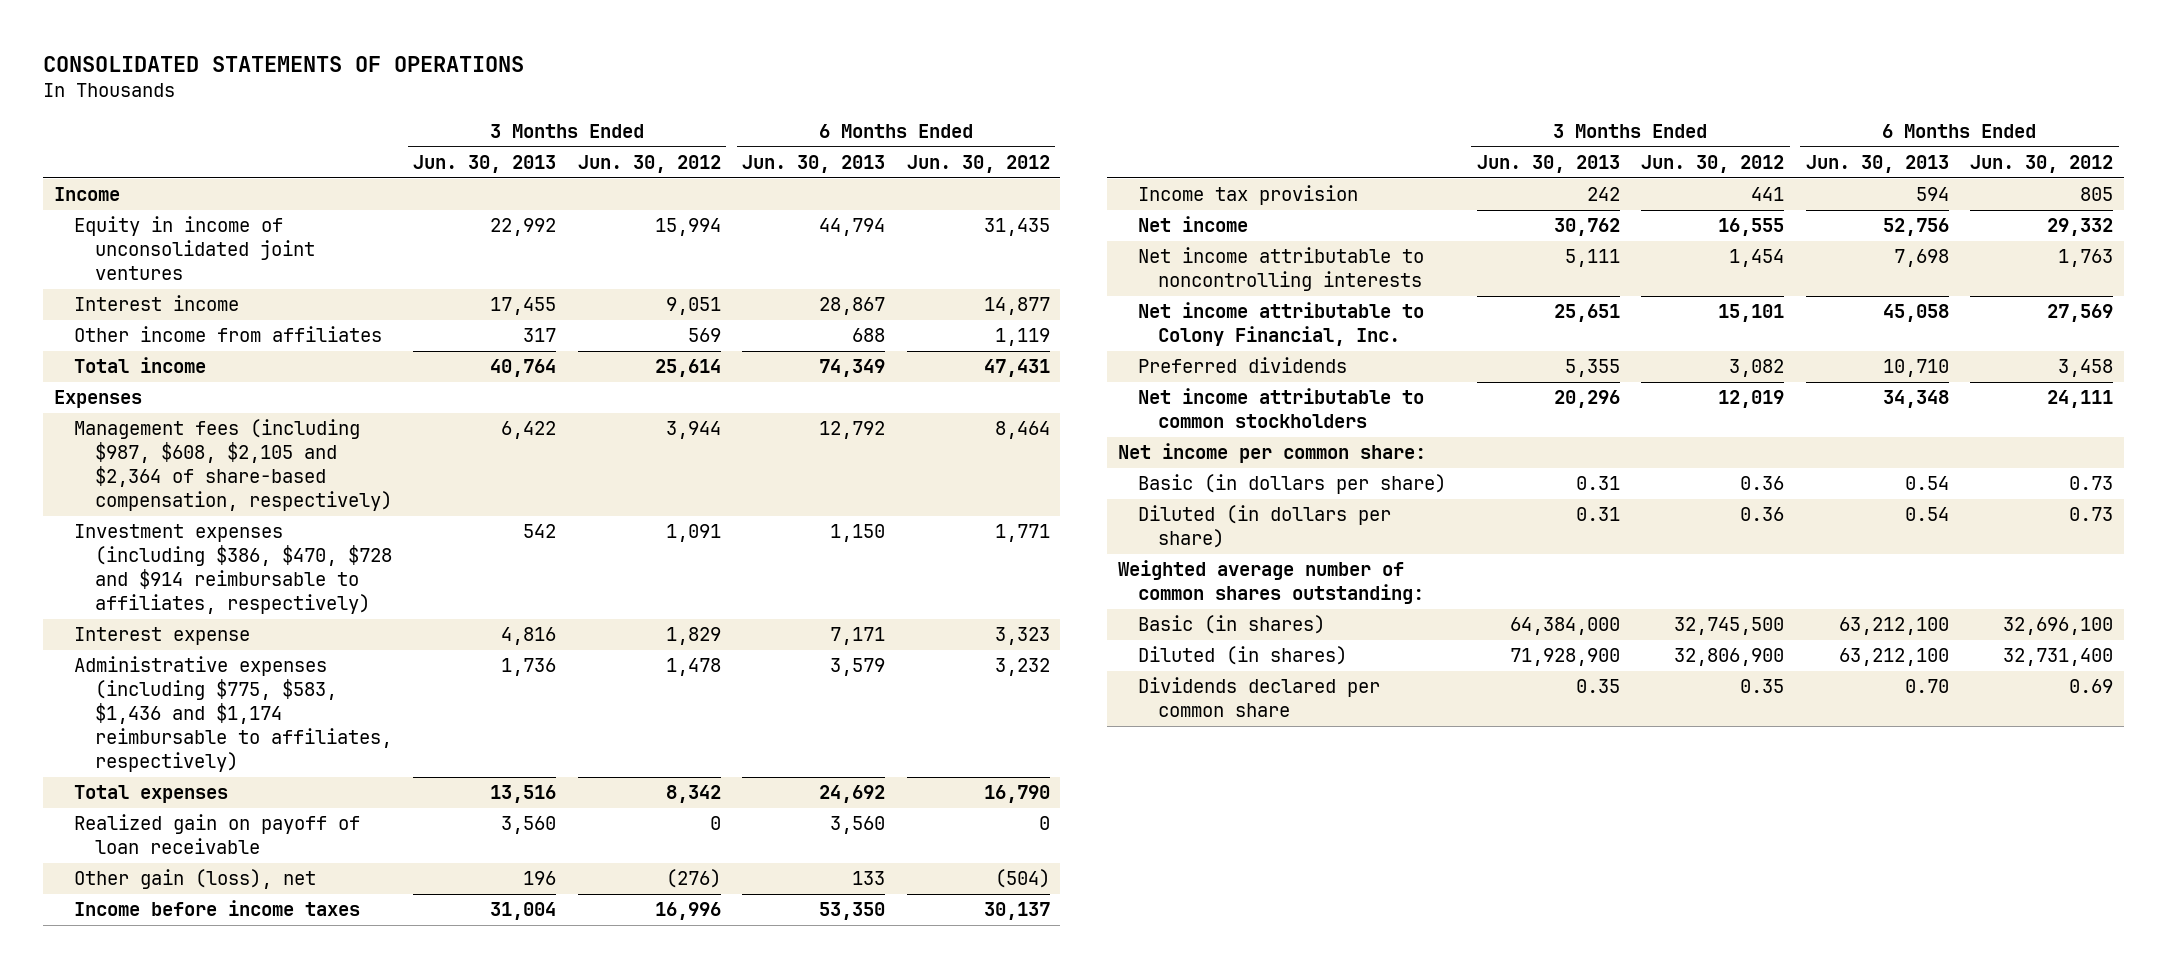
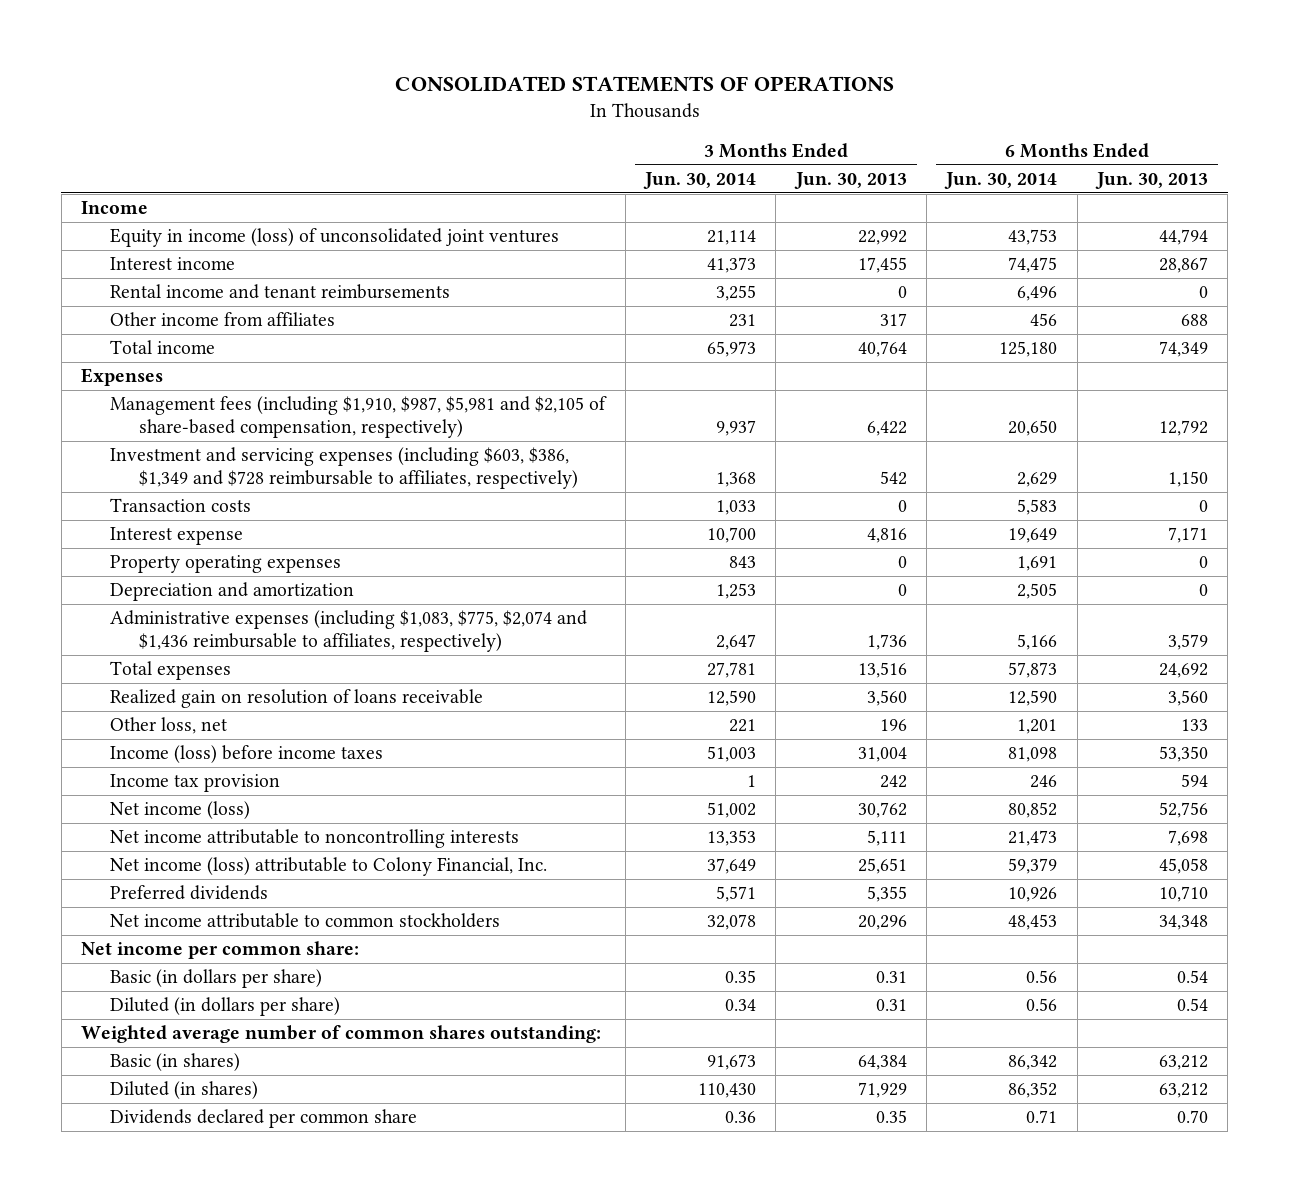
- | 3 Months Ended Jun. 30, 2013 | 3 Months Ended Jun. 30, 2012 | 6 Months Ended Jun. 30, 2013 | 6 Months Ended Jun. 30, 2012
+ | 3 Months Ended Jun. 30, 2014 | 3 Months Ended Jun. 30, 2013 | 6 Months Ended Jun. 30, 2014 | 6 Months Ended Jun. 30, 2013
- Equity in income of unconsolidated joint ventures | 22,992 | 15,994 | 44,794 | 31,435
+ Equity in income (loss) of unconsolidated joint ventures | 21,114 | 22,992 | 43,753 | 44,794
+ Rental income and tenant reimbursements | 3,255 | 0 | 6,496 | 0
- Management fees (including $987, $608, $2,105 and $2,364 of share-based compensation, respectively) | 6,422 | 3,944 | 12,792 | 8,464
- Investment expenses (including $386, $470, $728 and $914 reimbursable to affiliates, respectively) | 542 | 1,091 | 1,150 | 1,771
+ Management fees (including $1,910, $987, $5,981 and $2,105 of share-based compensation, respectively) | 9,937 | 6,422 | 20,650 | 12,792
+ Investment and servicing expenses (including $603, $386, $1,349 and $728 reimbursable to affiliates, respectively) | 1,368 | 542 | 2,629 | 1,150
+ Transaction costs | 1,033 | 0 | 5,583 | 0
- Administrative expenses (including $775, $583, $1,436 and $1,174 reimbursable to affiliates, respectively) | 1,736 | 1,478 | 3,579 | 3,232
+ Property operating expenses | 843 | 0 | 1,691 | 0
+ Depreciation and amortization | 1,253 | 0 | 2,505 | 0
+ Administrative expenses (including $1,083, $775, $2,074 and $1,436 reimbursable to affiliates, respectively) | 2,647 | 1,736 | 5,166 | 3,579
- Realized gain on payoff of loan receivable | 3,560 | 0 | 3,560 | 0
- Other gain (loss), net | 196 | (276) | 133 | (504)
- Income before income taxes | 31,004 | 16,996 | 53,350 | 30,137
+ Realized gain on resolution of loans receivable | 12,590 | 3,560 | 12,590 | 3,560
+ Other loss, net | 221 | 196 | 1,201 | 133
+ Income (loss) before income taxes | 51,003 | 31,004 | 81,098 | 53,350
- Net income | 30,762 | 16,555 | 52,756 | 29,332
+ Net income (loss) | 51,002 | 30,762 | 80,852 | 52,756
- Net income attributable to Colony Financial, Inc. | 25,651 | 15,101 | 45,058 | 27,569
+ Net income (loss) attributable to Colony Financial, Inc. | 37,649 | 25,651 | 59,379 | 45,058
- Basic (in shares) | 64,384,000 | 32,745,500 | 63,212,100 | 32,696,100
- Diluted (in shares) | 71,928,900 | 32,806,900 | 63,212,100 | 32,731,400
+ Basic (in shares) | 91,673 | 64,384 | 86,342 | 63,212
+ Diluted (in shares) | 110,430 | 71,929 | 86,352 | 63,212

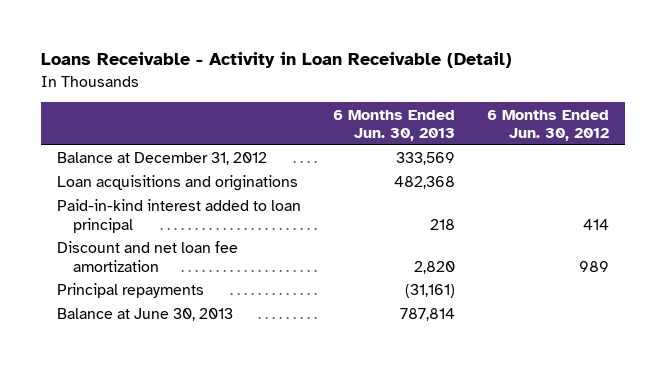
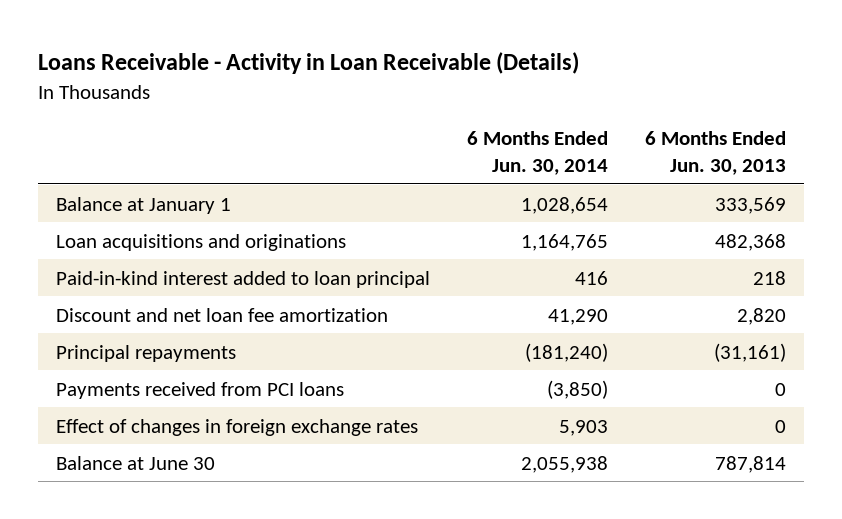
- Loans Receivable - Activity in Loan Receivable (Detail)
+ Loans Receivable - Activity in Loan Receivable (Details)
- | 6 Months Ended Jun. 30, 2013 | 6 Months Ended Jun. 30, 2012
+ | 6 Months Ended Jun. 30, 2014 | 6 Months Ended Jun. 30, 2013
- Balance at December 31, 2012 | 333,569 |
+ Balance at January 1 | 1,028,654 | 333,569
- Balance at June 30, 2013 | 787,814 |
+ Payments received from PCI loans | (3,850) | 0
+ Effect of changes in foreign exchange rates | 5,903 | 0
+ Balance at June 30 | 2,055,938 | 787,814

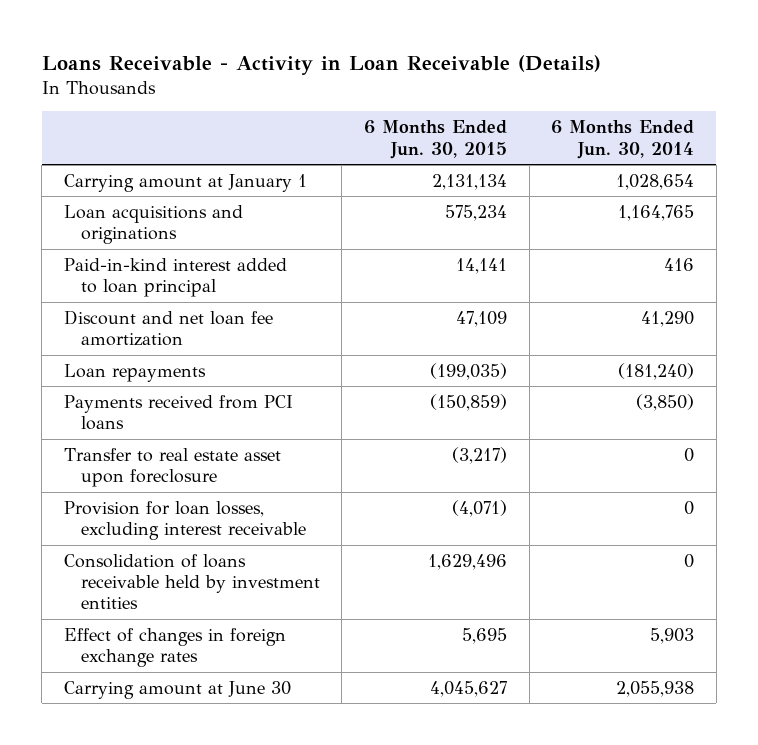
- | 6 Months Ended Jun. 30, 2014 | 6 Months Ended Jun. 30, 2013
+ | 6 Months Ended Jun. 30, 2015 | 6 Months Ended Jun. 30, 2014
- Balance at January 1 | 1,028,654 | 333,569
+ Carrying amount at January 1 | 2,131,134 | 1,028,654
- Principal repayments | (181,240) | (31,161)
+ Loan repayments | (199,035) | (181,240)
+ Transfer to real estate asset upon foreclosure | (3,217) | 0
+ Provision for loan losses, excluding interest receivable | (4,071) | 0
+ Consolidation of loans receivable held by investment entities | 1,629,496 | 0
- Balance at June 30 | 2,055,938 | 787,814
+ Carrying amount at June 30 | 4,045,627 | 2,055,938

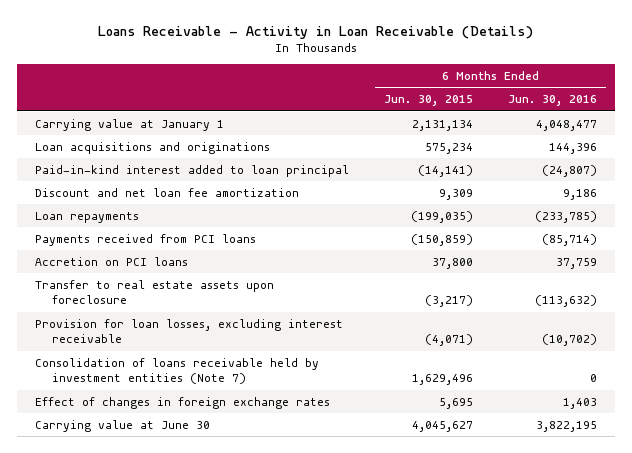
- | 6 Months Ended Jun. 30, 2015 | 6 Months Ended Jun. 30, 2014
+ | 6 Months Ended Jun. 30, 2015 | 6 Months Ended Jun. 30, 2016
- Carrying amount at January 1 | 2,131,134 | 1,028,654
+ Carrying value at January 1 | 2,131,134 | 4,048,477
- Paid-in-kind interest added to loan principal | 14,141 | 416
- Discount and net loan fee amortization | 47,109 | 41,290
+ Paid-in-kind interest added to loan principal | (14,141) | (24,807)
+ Discount and net loan fee amortization | 9,309 | 9,186
- Transfer to real estate asset upon foreclosure | (3,217) | 0
+ Accretion on PCI loans | 37,800 | 37,759
+ Transfer to real estate assets upon foreclosure | (3,217) | (113,632)
- Consolidation of loans receivable held by investment entities | 1,629,496 | 0
+ Consolidation of loans receivable held by investment entities (Note 7) | 1,629,496 | 0
- Carrying amount at June 30 | 4,045,627 | 2,055,938
+ Carrying value at June 30 | 4,045,627 | 3,822,195

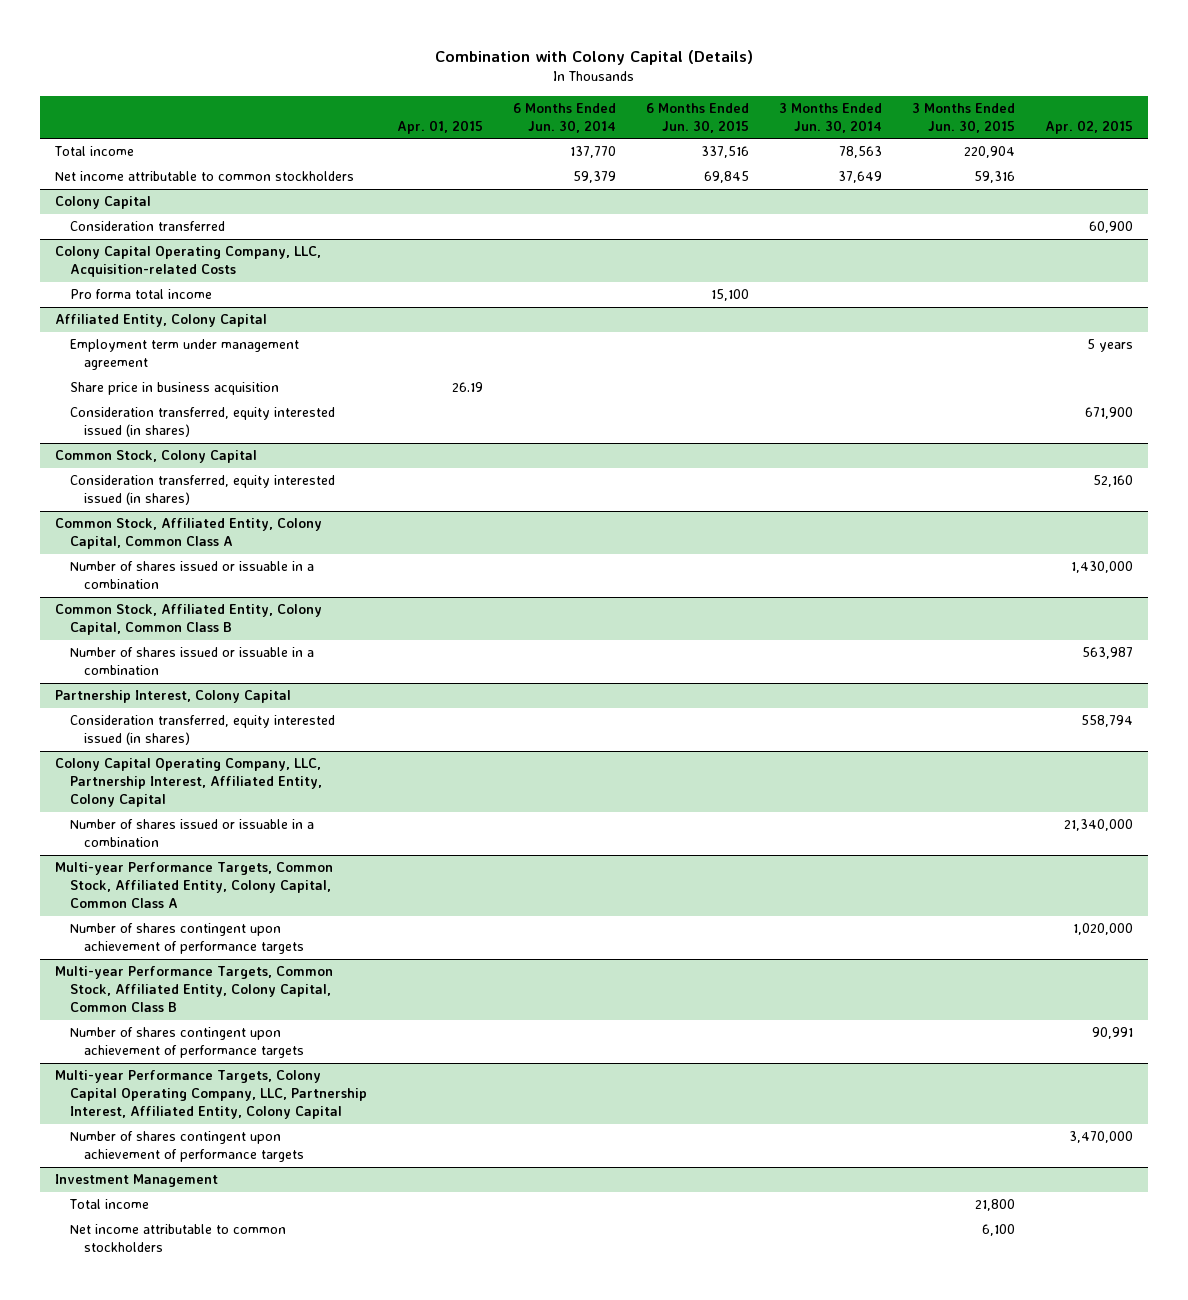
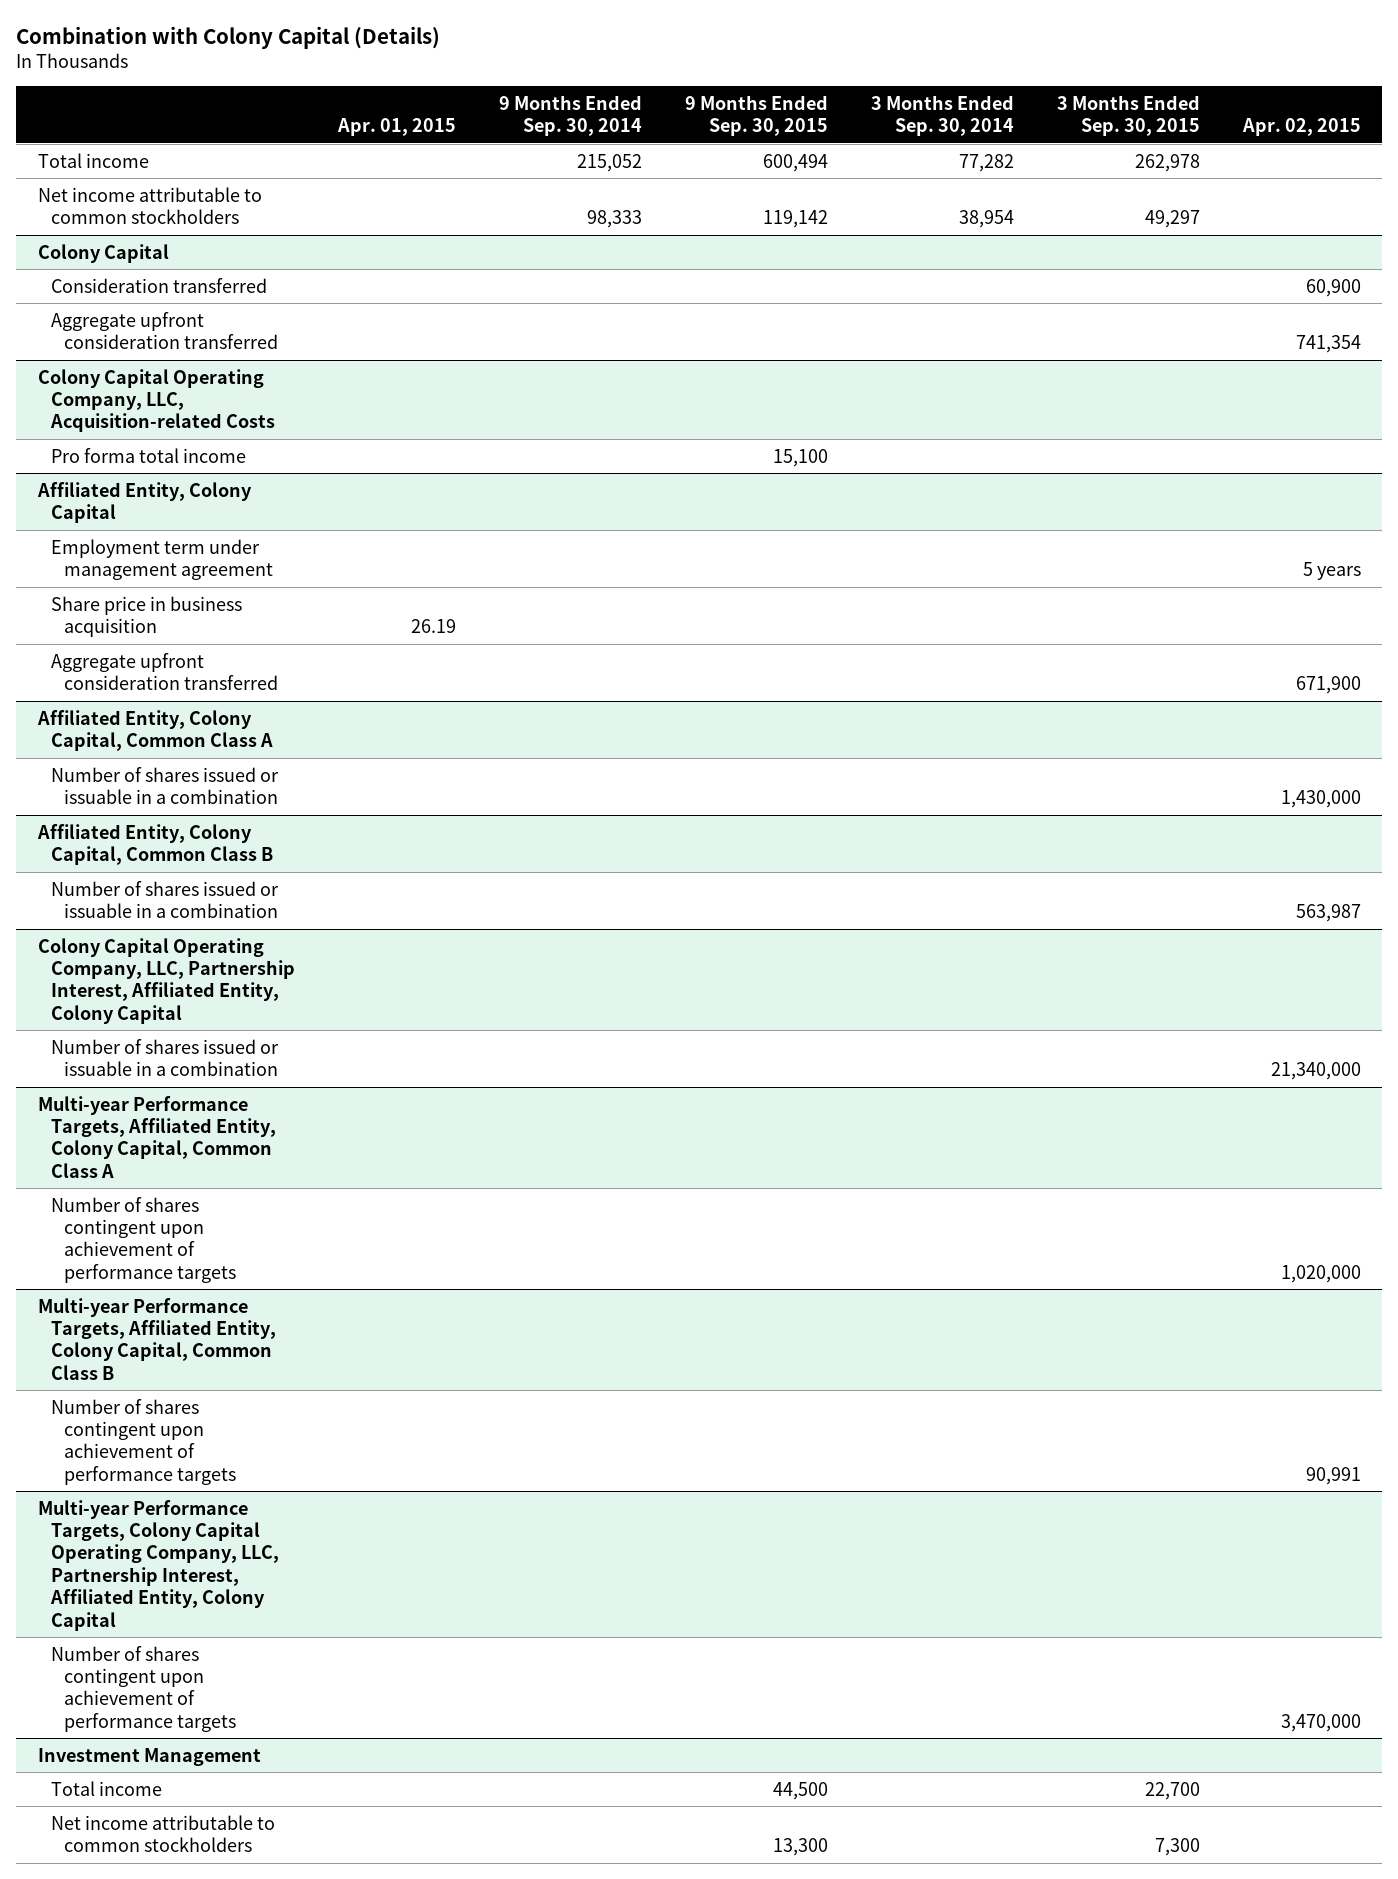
- | Apr. 01, 2015 | 6 Months Ended Jun. 30, 2014 | 6 Months Ended Jun. 30, 2015 | 3 Months Ended Jun. 30, 2014 | 3 Months Ended Jun. 30, 2015 | Apr. 02, 2015
+ | Apr. 01, 2015 | 9 Months Ended Sep. 30, 2014 | 9 Months Ended Sep. 30, 2015 | 3 Months Ended Sep. 30, 2014 | 3 Months Ended Sep. 30, 2015 | Apr. 02, 2015
@ Colony Capital
+ Aggregate upfront consideration transferred | | | | | | 741,354
@ Affiliated Entity, Colony Capital
- Consideration transferred, equity interested issued (in shares) | | | | | | 671,900
- Common Stock, Colony Capital
- Consideration transferred, equity interested issued (in shares) | | | | | | 52,160
- Common Stock, Affiliated Entity, Colony Capital, Common Class A
@ Affiliated Entity, Colony Capital
+ Aggregate upfront consideration transferred | | | | | | 671,900
+ Affiliated Entity, Colony Capital, Common Class A
- Common Stock, Affiliated Entity, Colony Capital, Common Class B
+ Affiliated Entity, Colony Capital, Common Class B
- Partnership Interest, Colony Capital
- Consideration transferred, equity interested issued (in shares) | | | | | | 558,794
- Multi-year Performance Targets, Common Stock, Affiliated Entity, Colony Capital, Common Class A
+ Multi-year Performance Targets, Affiliated Entity, Colony Capital, Common Class A
- Multi-year Performance Targets, Common Stock, Affiliated Entity, Colony Capital, Common Class B
+ Multi-year Performance Targets, Affiliated Entity, Colony Capital, Common Class B

